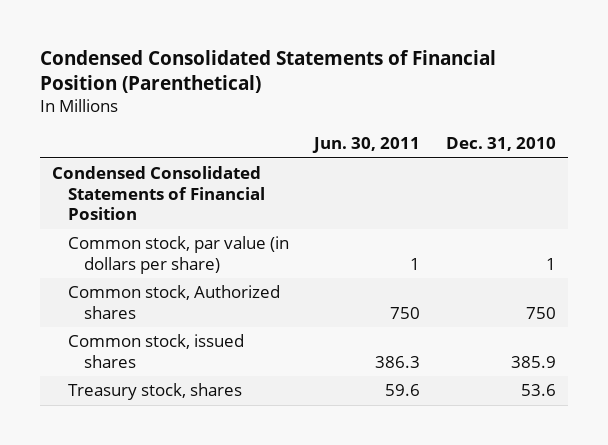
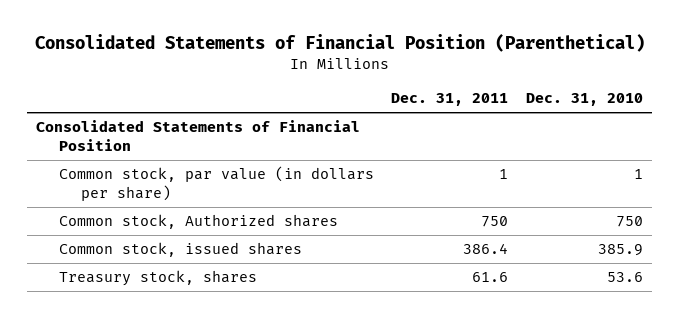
- Condensed Consolidated Statements of Financial Position (Parenthetical)
+ Consolidated Statements of Financial Position (Parenthetical)
- | Jun. 30, 2011 | Dec. 31, 2010
+ | Dec. 31, 2011 | Dec. 31, 2010
- Condensed Consolidated Statements of Financial Position
+ Consolidated Statements of Financial Position

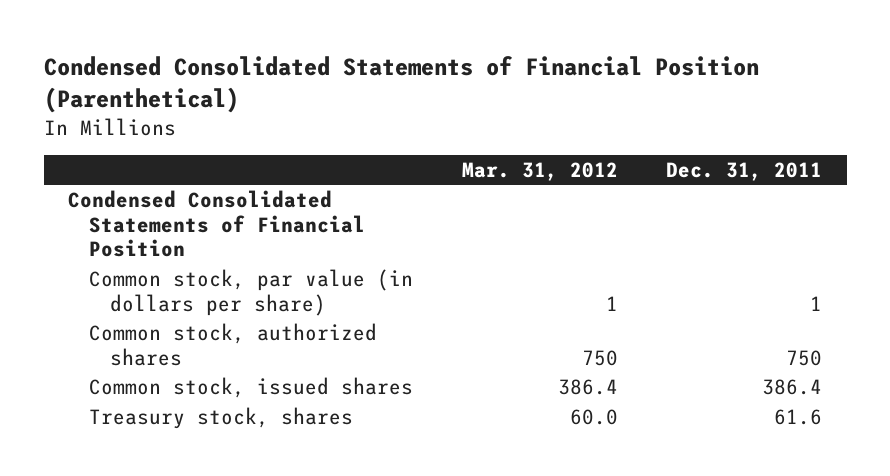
- Consolidated Statements of Financial Position (Parenthetical)
+ Condensed Consolidated Statements of Financial Position (Parenthetical)
- | Dec. 31, 2011 | Dec. 31, 2010
+ | Mar. 31, 2012 | Dec. 31, 2011
- Consolidated Statements of Financial Position
+ Condensed Consolidated Statements of Financial Position
- Common stock, Authorized shares | 750 | 750
+ Common stock, authorized shares | 750 | 750

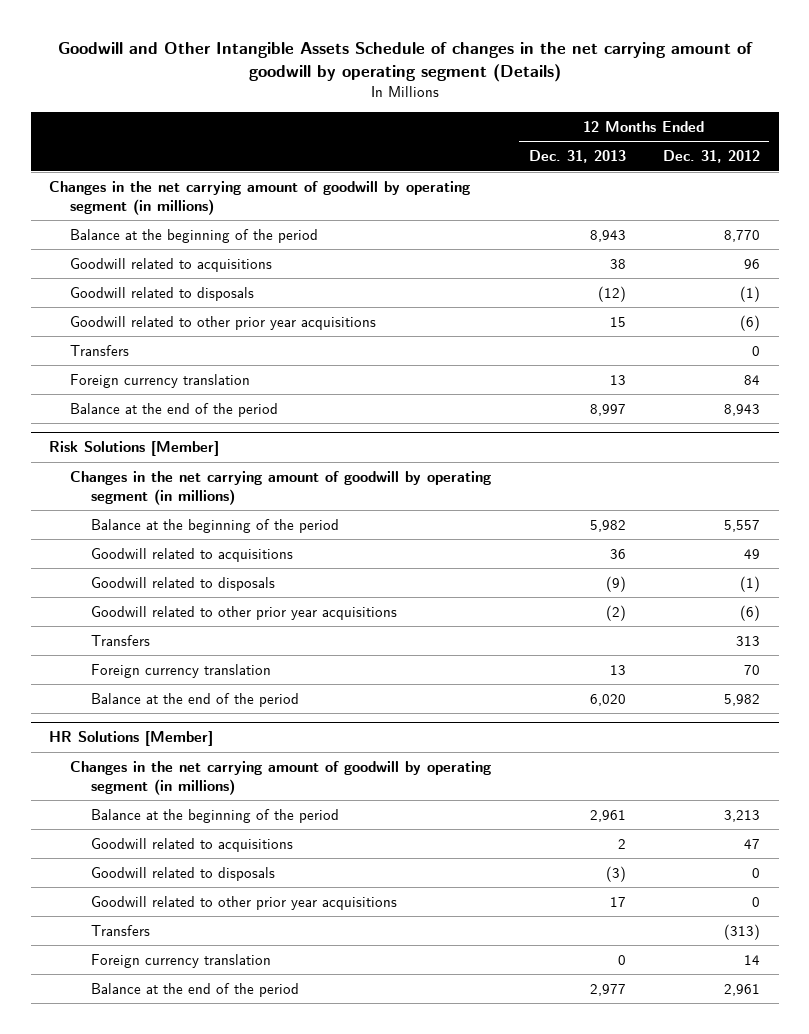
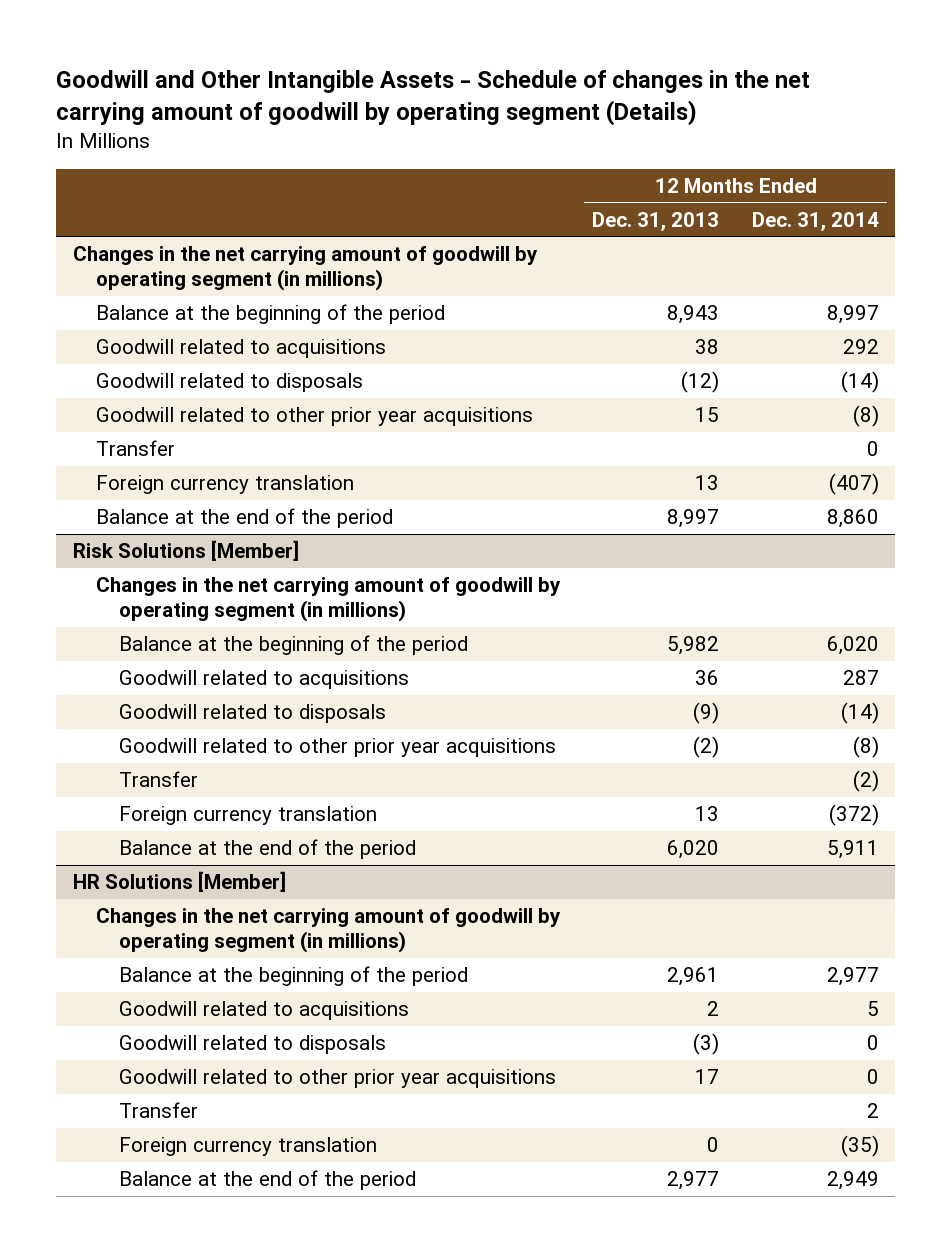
- Goodwill and Other Intangible Assets Schedule of changes in the net carrying amount of goodwill by operating segment (Details)
+ Goodwill and Other Intangible Assets - Schedule of changes in the net carrying amount of goodwill by operating segment (Details)
- | 12 Months Ended Dec. 31, 2013 | 12 Months Ended Dec. 31, 2012
+ | 12 Months Ended Dec. 31, 2013 | 12 Months Ended Dec. 31, 2014
- Transfers | | 0
+ Transfer | | 0
@ Risk Solutions [Member]
- Transfers | | 313
+ Transfer | | (2)
@ HR Solutions [Member]
- Transfers | | (313)
+ Transfer | | 2

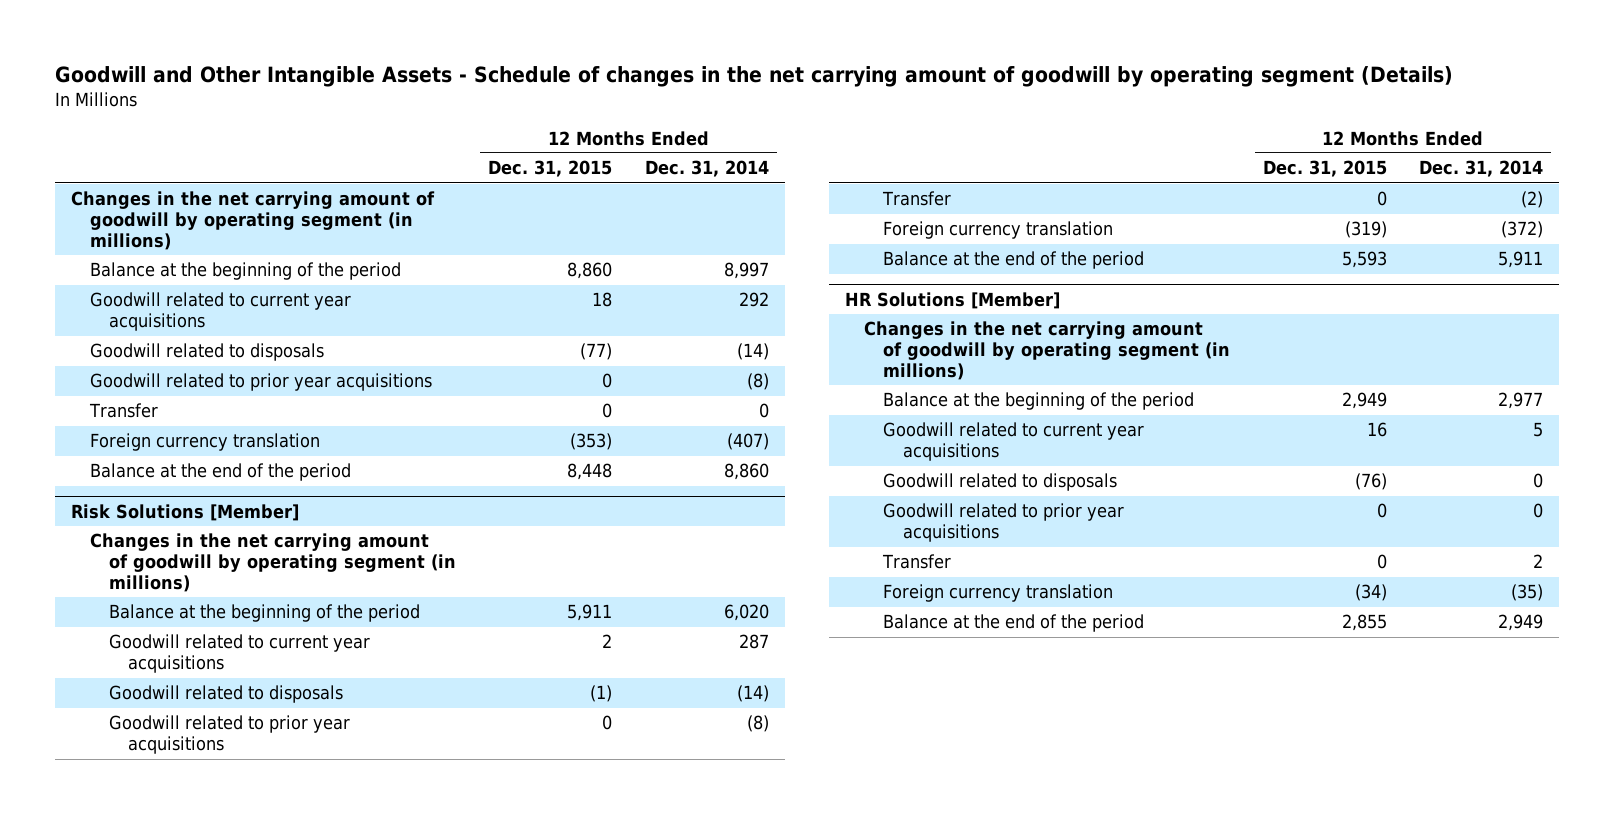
- | 12 Months Ended Dec. 31, 2013 | 12 Months Ended Dec. 31, 2014
+ | 12 Months Ended Dec. 31, 2015 | 12 Months Ended Dec. 31, 2014
- Goodwill related to acquisitions | 38 | 292
+ Goodwill related to current year acquisitions | 18 | 292
- Goodwill related to other prior year acquisitions | 15 | (8)
+ Goodwill related to prior year acquisitions | 0 | (8)
@ Risk Solutions [Member]
- Goodwill related to acquisitions | 36 | 287
+ Goodwill related to current year acquisitions | 2 | 287
- Goodwill related to other prior year acquisitions | (2) | (8)
+ Goodwill related to prior year acquisitions | 0 | (8)
@ HR Solutions [Member]
- Goodwill related to acquisitions | 2 | 5
+ Goodwill related to current year acquisitions | 16 | 5
- Goodwill related to other prior year acquisitions | 17 | 0
+ Goodwill related to prior year acquisitions | 0 | 0

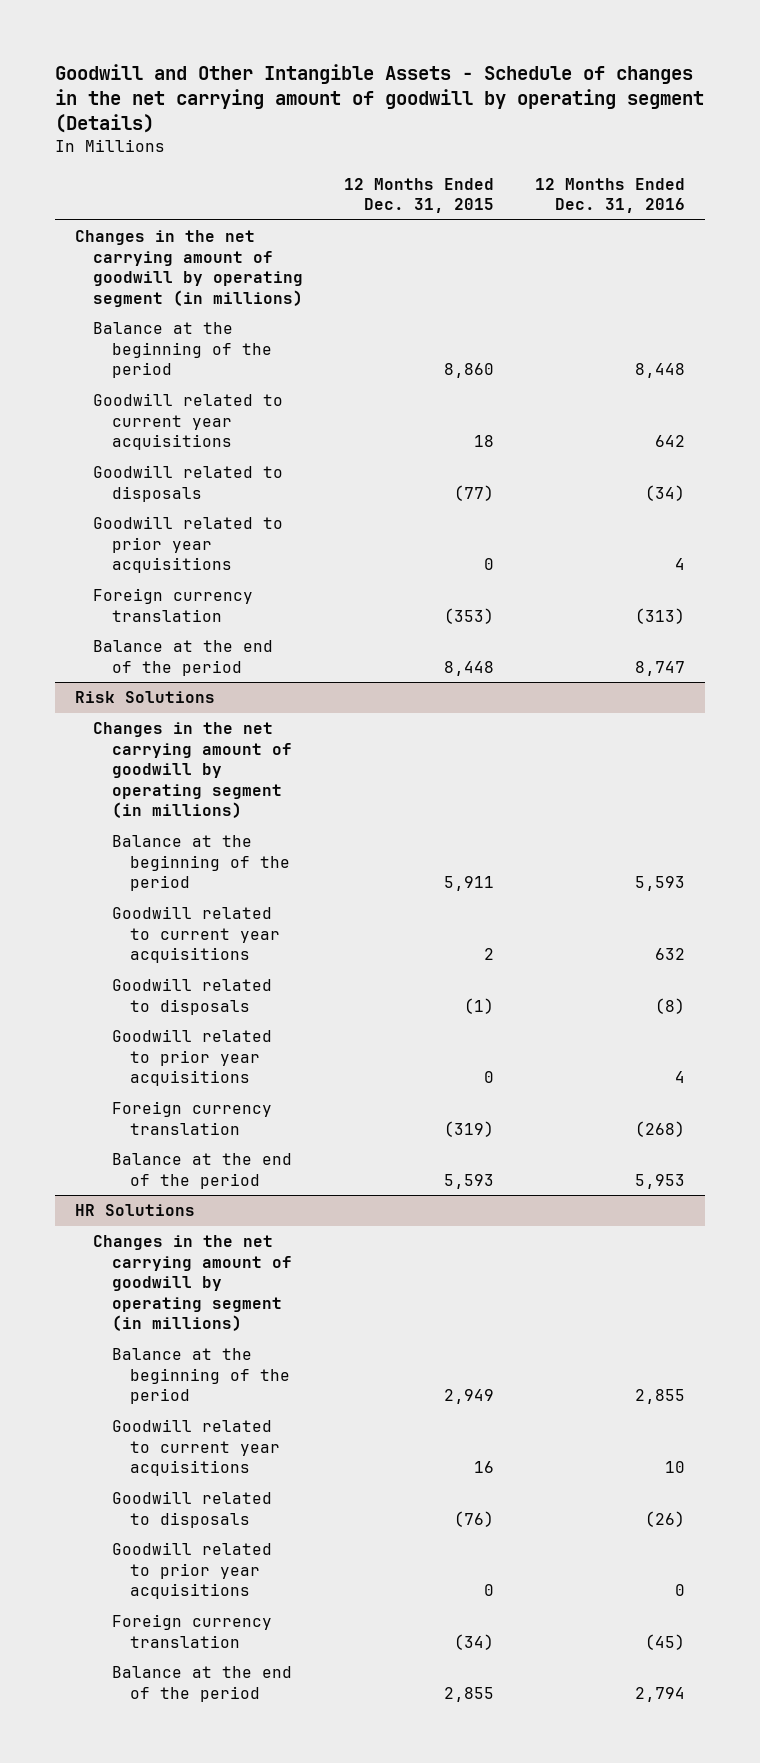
- | 12 Months Ended Dec. 31, 2015 | 12 Months Ended Dec. 31, 2014
+ | 12 Months Ended Dec. 31, 2015 | 12 Months Ended Dec. 31, 2016
- Transfer | 0 | 0
- Risk Solutions [Member]
+ Risk Solutions
- Transfer | 0 | (2)
- HR Solutions [Member]
+ HR Solutions
- Transfer | 0 | 2

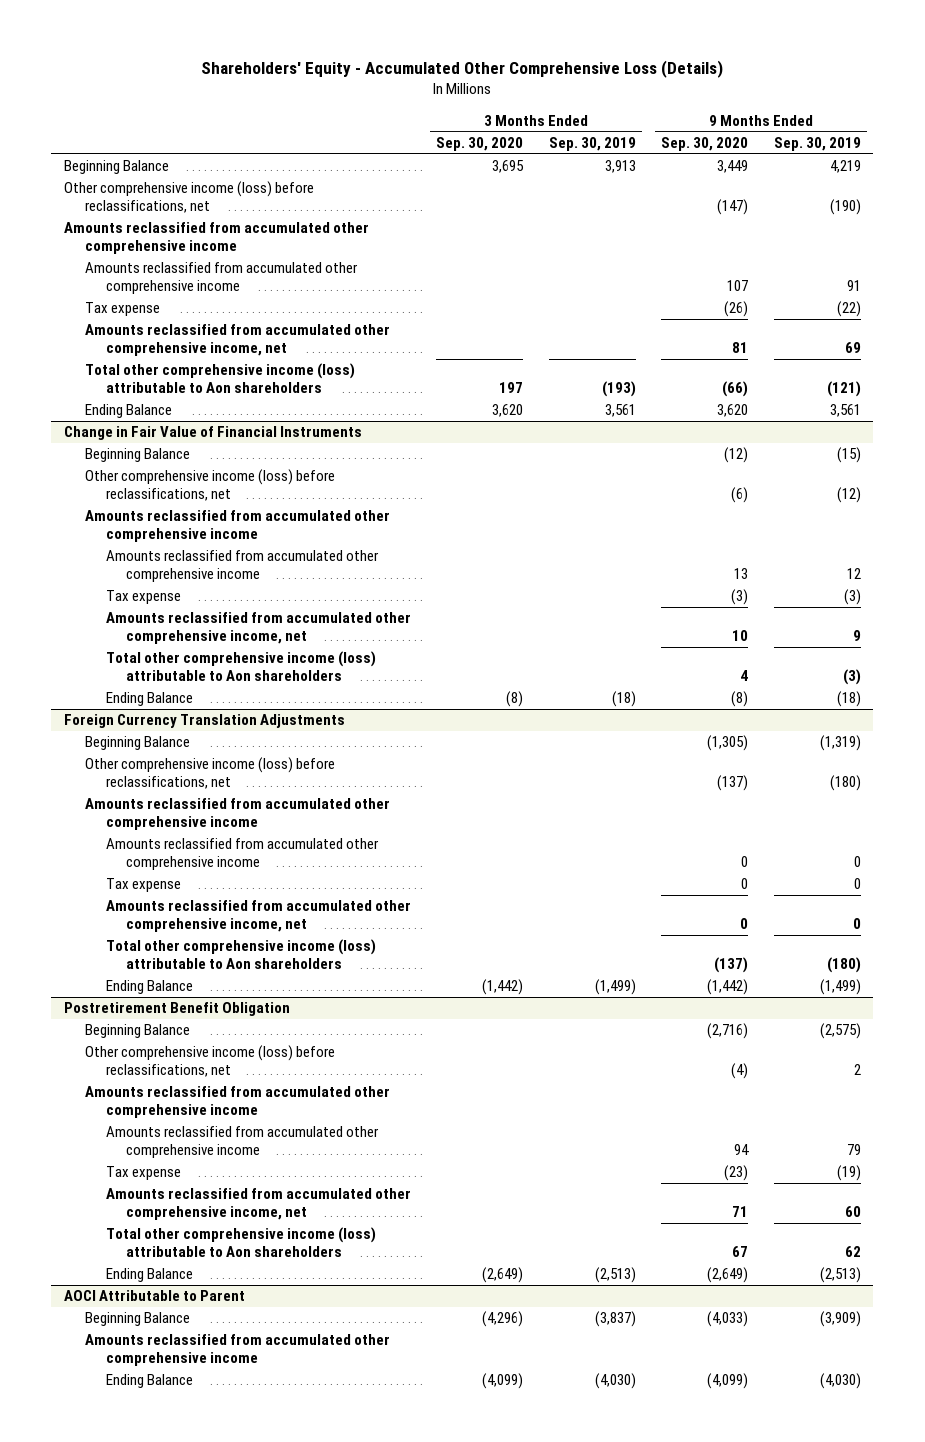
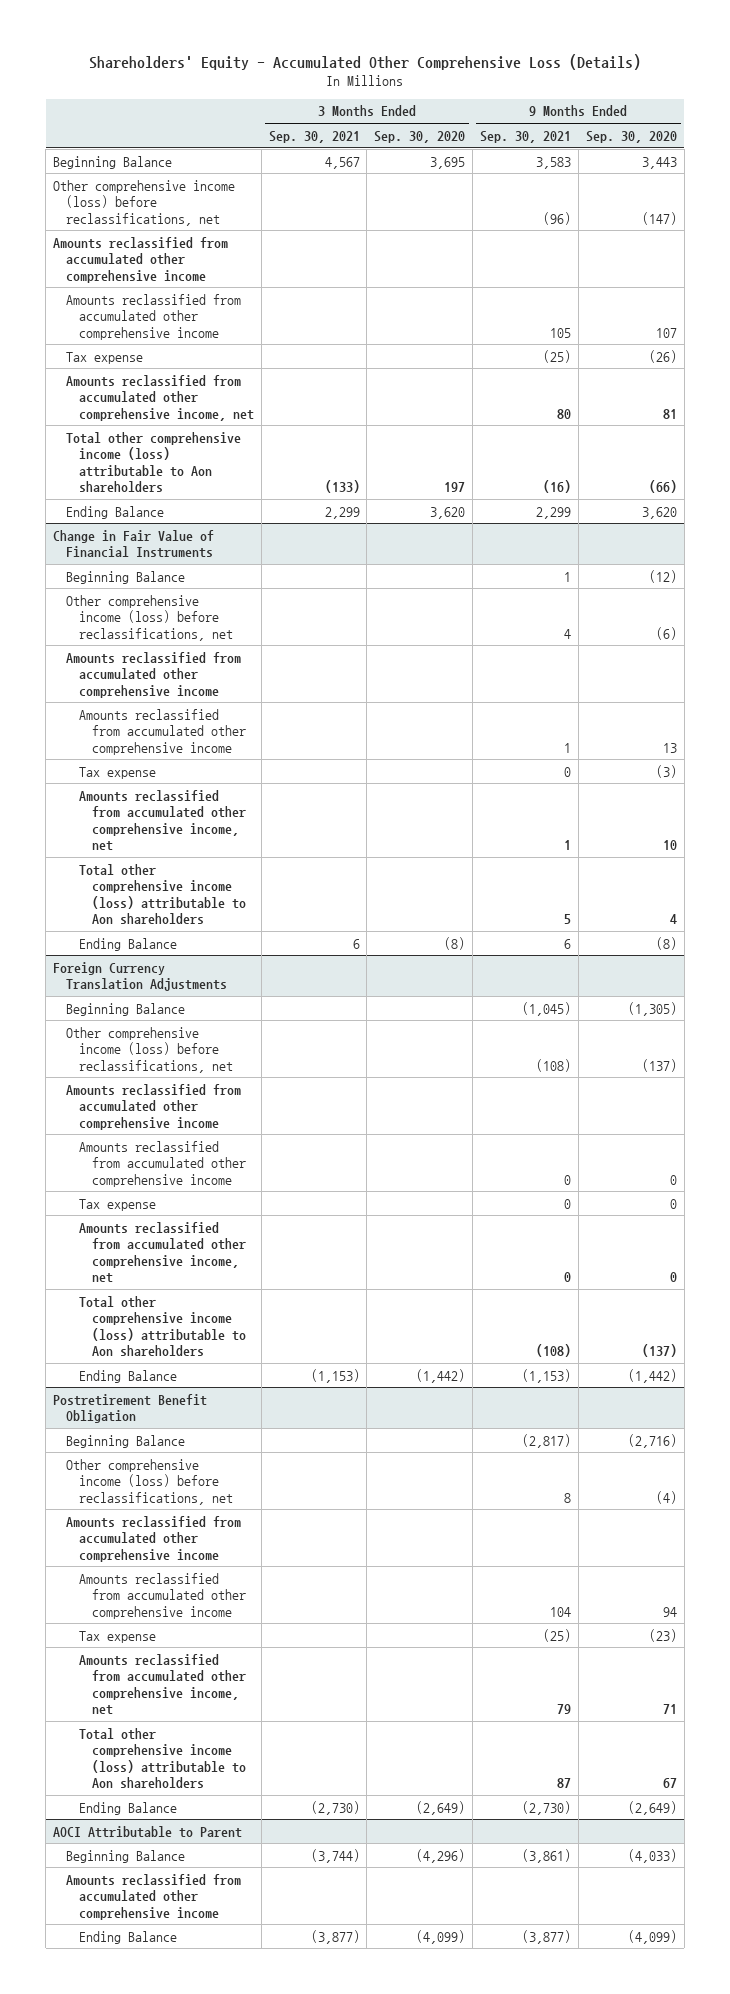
- | 3 Months Ended Sep. 30, 2020 | 3 Months Ended Sep. 30, 2019 | 9 Months Ended Sep. 30, 2020 | 9 Months Ended Sep. 30, 2019
+ | 3 Months Ended Sep. 30, 2021 | 3 Months Ended Sep. 30, 2020 | 9 Months Ended Sep. 30, 2021 | 9 Months Ended Sep. 30, 2020
- Beginning Balance | 3,695 | 3,913 | 3,449 | 4,219
+ Beginning Balance | 4,567 | 3,695 | 3,583 | 3,443

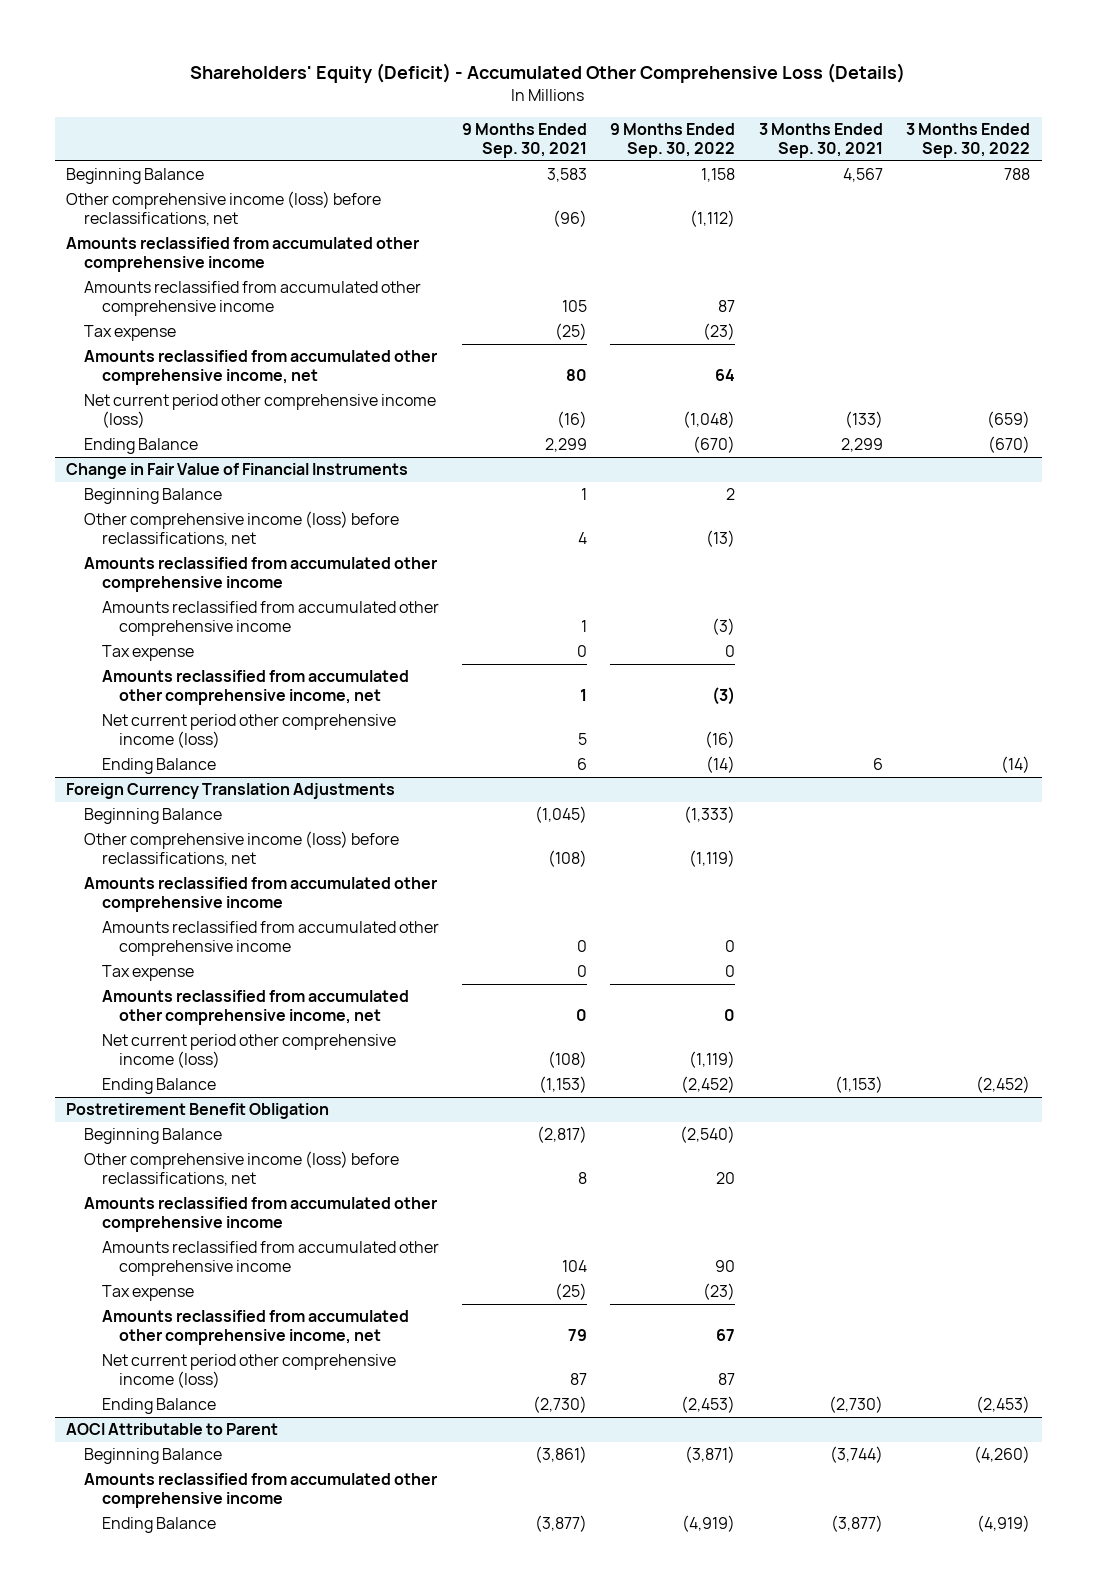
- Shareholders' Equity - Accumulated Other Comprehensive Loss (Details)
+ Shareholders' Equity (Deficit) - Accumulated Other Comprehensive Loss (Details)
- | 3 Months Ended Sep. 30, 2021 | 3 Months Ended Sep. 30, 2020 | 9 Months Ended Sep. 30, 2021 | 9 Months Ended Sep. 30, 2020
+ | 9 Months Ended Sep. 30, 2021 | 9 Months Ended Sep. 30, 2022 | 3 Months Ended Sep. 30, 2021 | 3 Months Ended Sep. 30, 2022
- Total other comprehensive income (loss) attributable to Aon shareholders | (133) | 197 | (16) | (66)
+ Net current period other comprehensive income (loss) | (16) | (1,048) | (133) | (659)
@ Change in Fair Value of Financial Instruments
- Total other comprehensive income (loss) attributable to Aon shareholders | | | 5 | 4
+ Net current period other comprehensive income (loss) | 5 | (16) | |
@ Foreign Currency Translation Adjustments
- Total other comprehensive income (loss) attributable to Aon shareholders | | | (108) | (137)
+ Net current period other comprehensive income (loss) | (108) | (1,119) | |
@ Postretirement Benefit Obligation
- Total other comprehensive income (loss) attributable to Aon shareholders | | | 87 | 67
+ Net current period other comprehensive income (loss) | 87 | 87 | |

